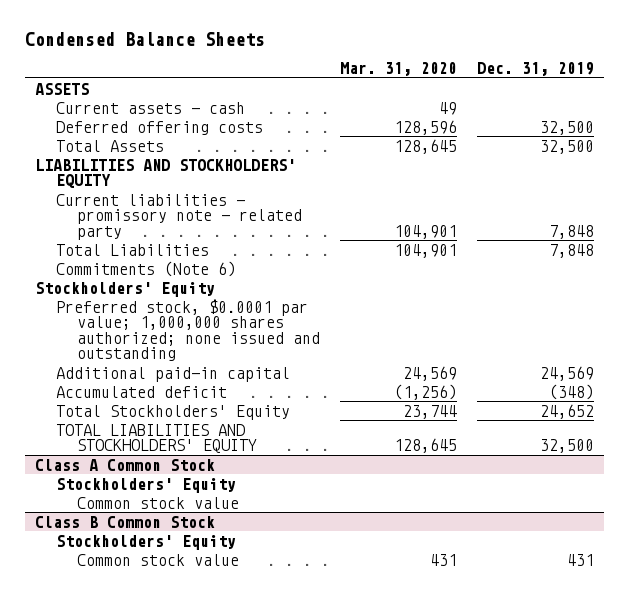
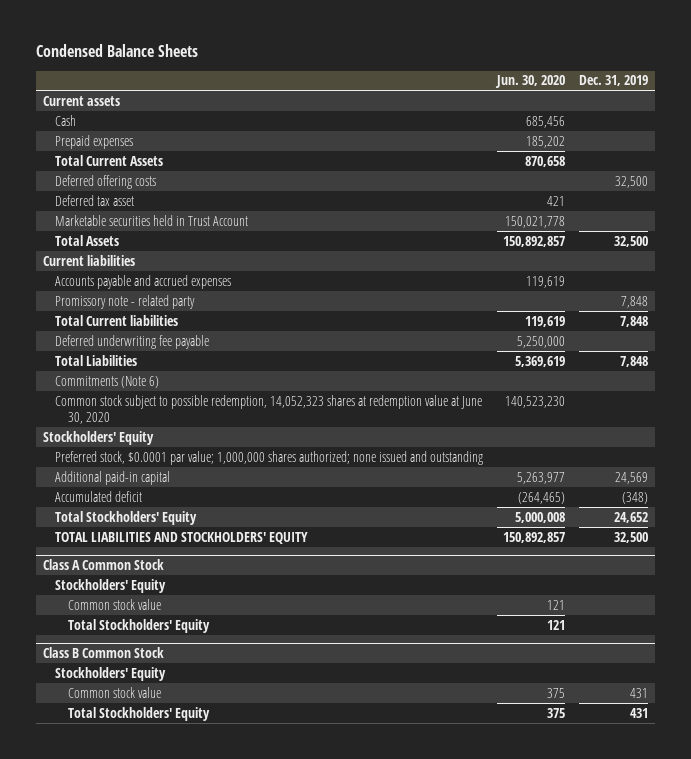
- | Mar. 31, 2020 | Dec. 31, 2019
+ | Jun. 30, 2020 | Dec. 31, 2019
- ASSETS
- Current assets - cash | 49 |
+ Current assets
+ Cash | 685,456 |
+ Prepaid expenses | 185,202 |
+ Total Current Assets | 870,658 |
+ Deferred tax asset | 421 |
+ Marketable securities held in Trust Account | 150,021,778 |
- LIABILITIES AND STOCKHOLDERS' EQUITY
- Current liabilities - promissory note - related party | 104,901 | 7,848
+ Current liabilities
+ Accounts payable and accrued expenses | 119,619 |
+ Promissory note - related party | | 7,848
+ Total Current liabilities | 119,619 | 7,848
+ Deferred underwriting fee payable | 5,250,000 |
+ Common stock subject to possible redemption, 14,052,323 shares at redemption value at June 30, 2020 | 140,523,230 |
@ Class A Common Stock
+ Total Stockholders' Equity | 121 |
@ Class B Common Stock
+ Total Stockholders' Equity | 375 | 431

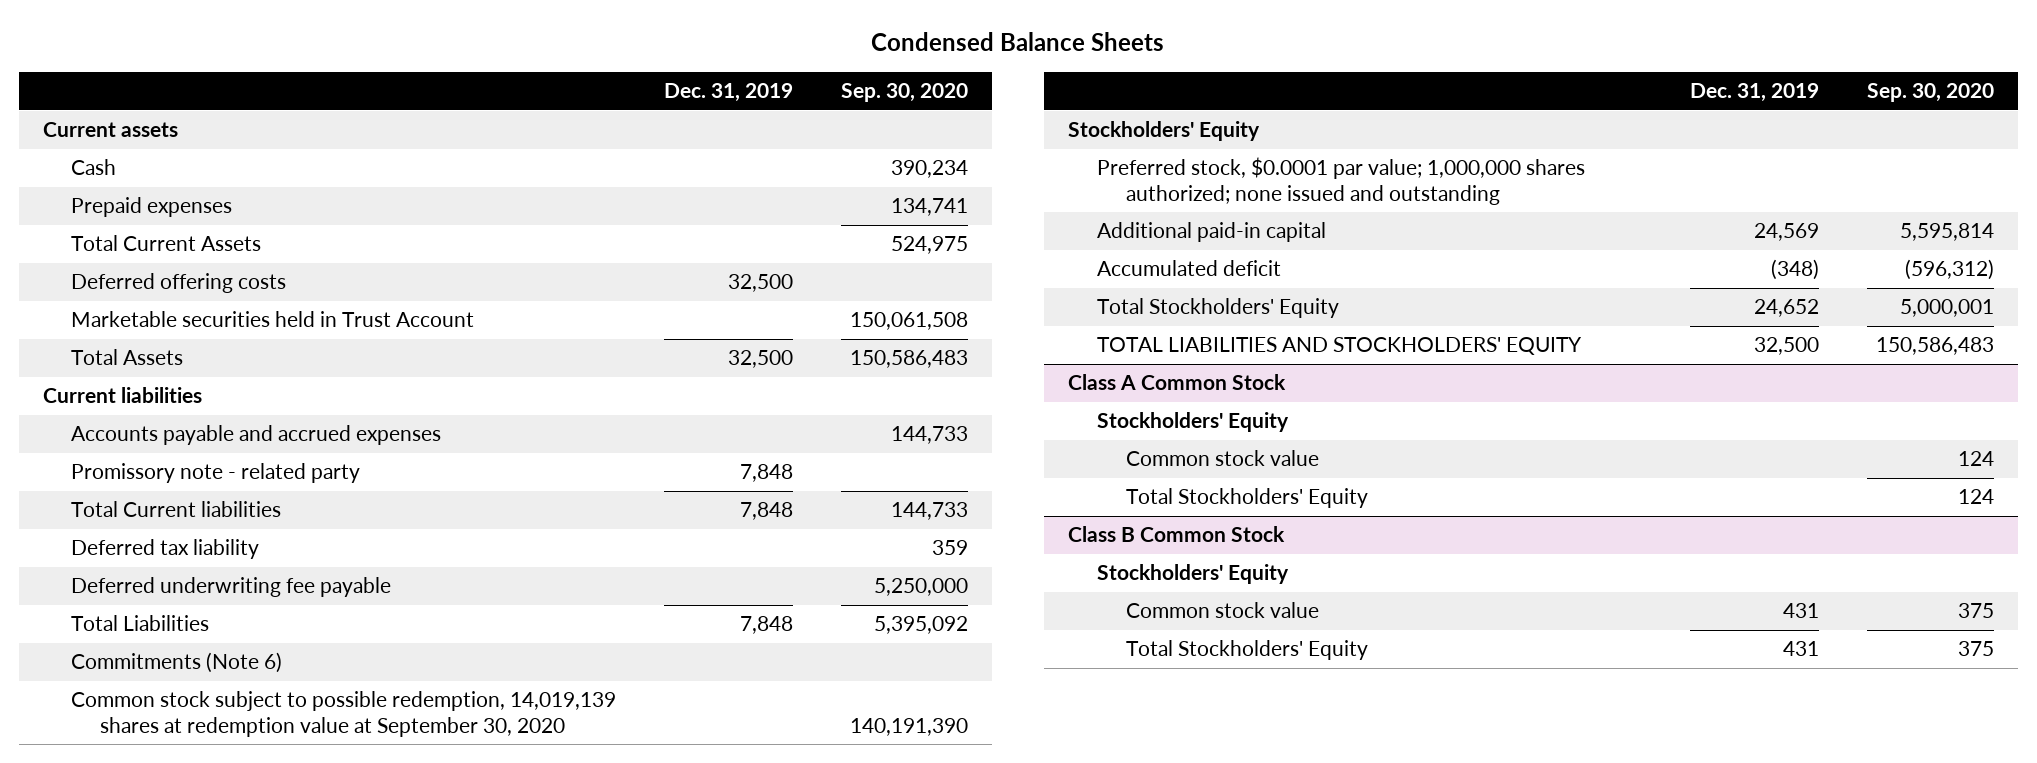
- | Jun. 30, 2020 | Dec. 31, 2019
+ | Dec. 31, 2019 | Sep. 30, 2020
- Deferred tax asset | 421 |
+ Deferred tax liability | | 359
- Common stock subject to possible redemption, 14,052,323 shares at redemption value at June 30, 2020 | 140,523,230 |
+ Common stock subject to possible redemption, 14,019,139 shares at redemption value at September 30, 2020 | | 140,191,390

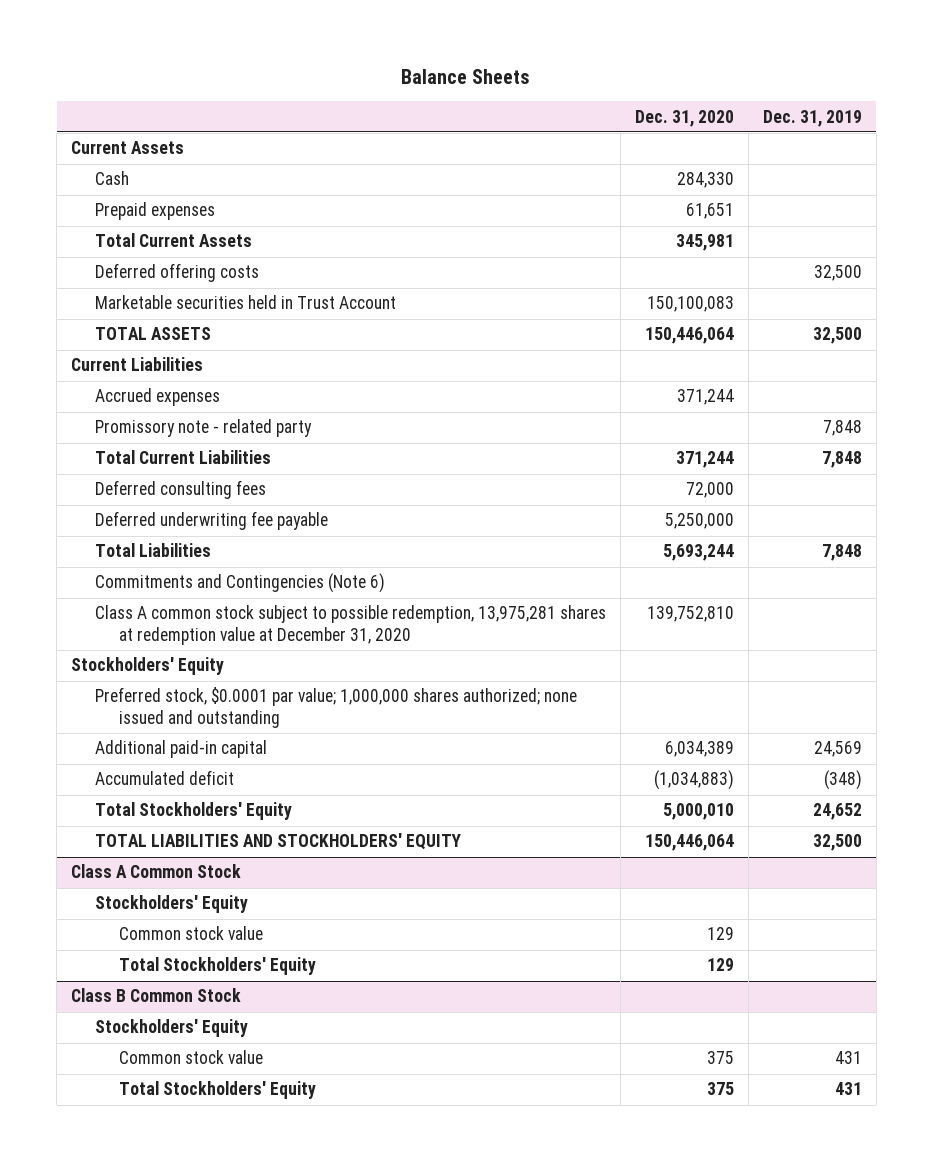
- Condensed Balance Sheets
+ Balance Sheets
- | Dec. 31, 2019 | Sep. 30, 2020
+ | Dec. 31, 2020 | Dec. 31, 2019
- Current assets
+ Current Assets
- Total Assets | 32,500 | 150,586,483
- Current liabilities
- Accounts payable and accrued expenses | | 144,733
+ TOTAL ASSETS | 150,446,064 | 32,500
+ Current Liabilities
+ Accrued expenses | 371,244 |
- Total Current liabilities | 7,848 | 144,733
- Deferred tax liability | | 359
+ Total Current Liabilities | 371,244 | 7,848
+ Deferred consulting fees | 72,000 |
- Commitments (Note 6)
- Common stock subject to possible redemption, 14,019,139 shares at redemption value at September 30, 2020 | | 140,191,390
+ Commitments and Contingencies (Note 6)
+ Class A common stock subject to possible redemption, 13,975,281 shares at redemption value at December 31, 2020 | 139,752,810 |

